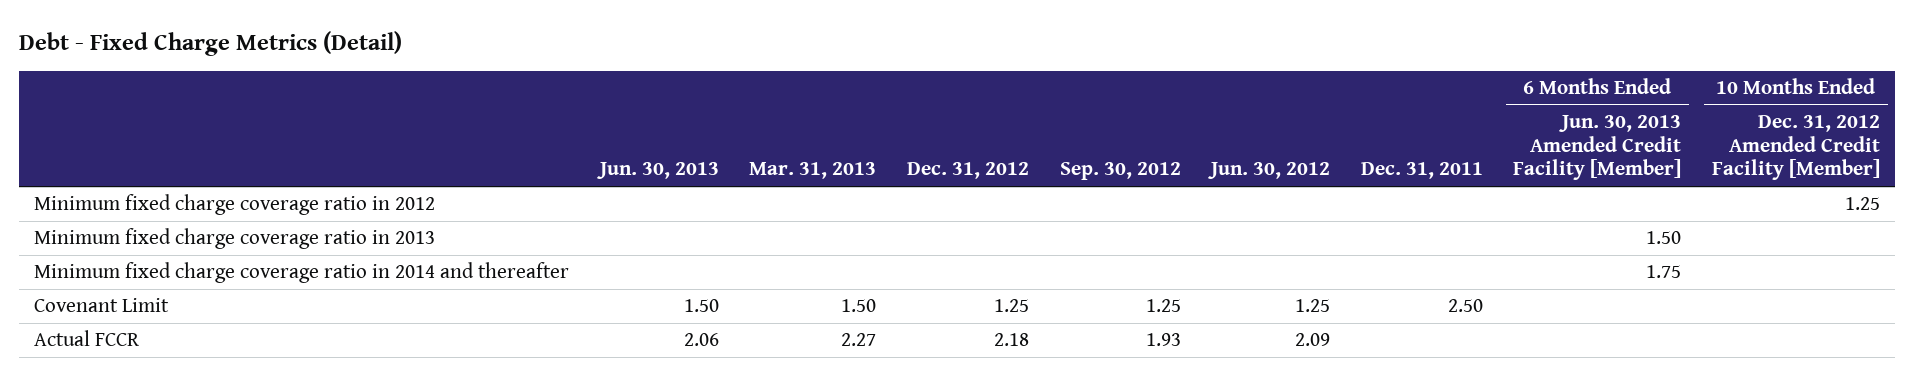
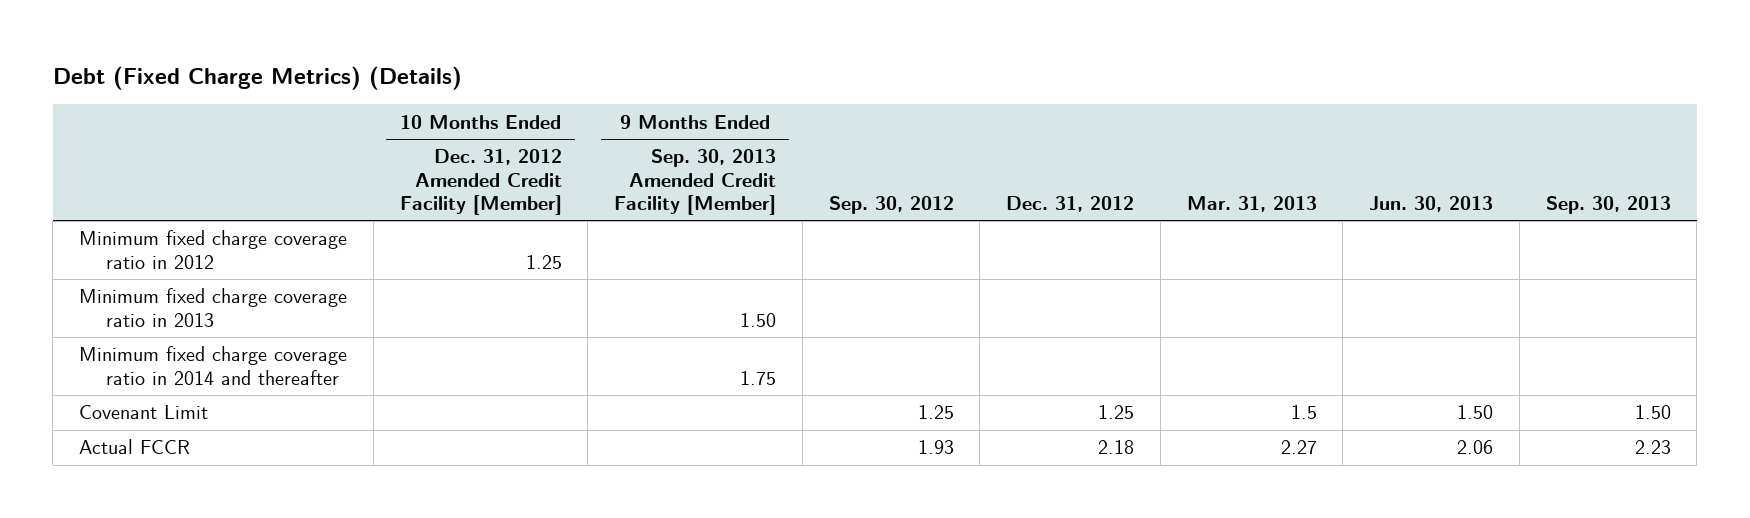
- Debt - Fixed Charge Metrics (Detail)
+ Debt (Fixed Charge Metrics) (Details)
- | Jun. 30, 2013 | Mar. 31, 2013 | Dec. 31, 2012 | Sep. 30, 2012 | Jun. 30, 2012 | Dec. 31, 2011 | 6 Months Ended Jun. 30, 2013 Amended Credit Facility [Member] | 10 Months Ended Dec. 31, 2012 Amended Credit Facility [Member]
+ | 10 Months Ended Dec. 31, 2012 Amended Credit Facility [Member] | 9 Months Ended Sep. 30, 2013 Amended Credit Facility [Member] | Sep. 30, 2012 | Dec. 31, 2012 | Mar. 31, 2013 | Jun. 30, 2013 | Sep. 30, 2013
- Covenant Limit | 1.50 | 1.50 | 1.25 | 1.25 | 1.25 | 2.50 | |
+ Covenant Limit | | | 1.25 | 1.25 | 1.5 | 1.50 | 1.50

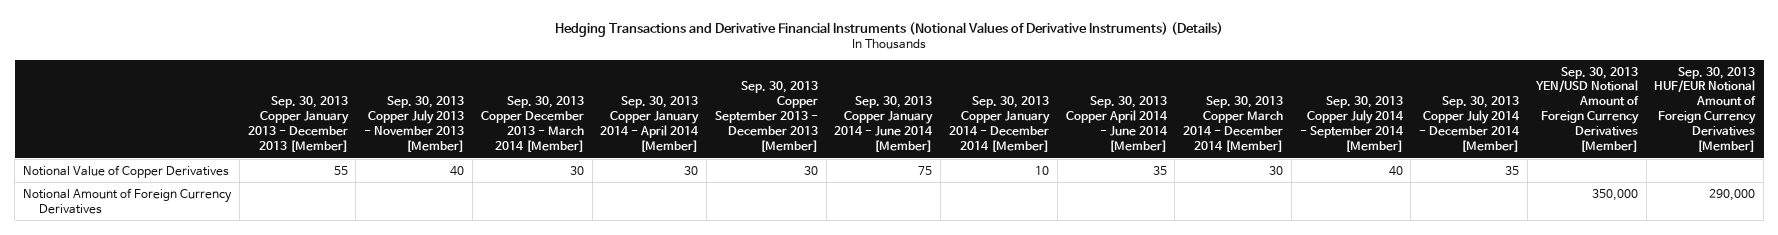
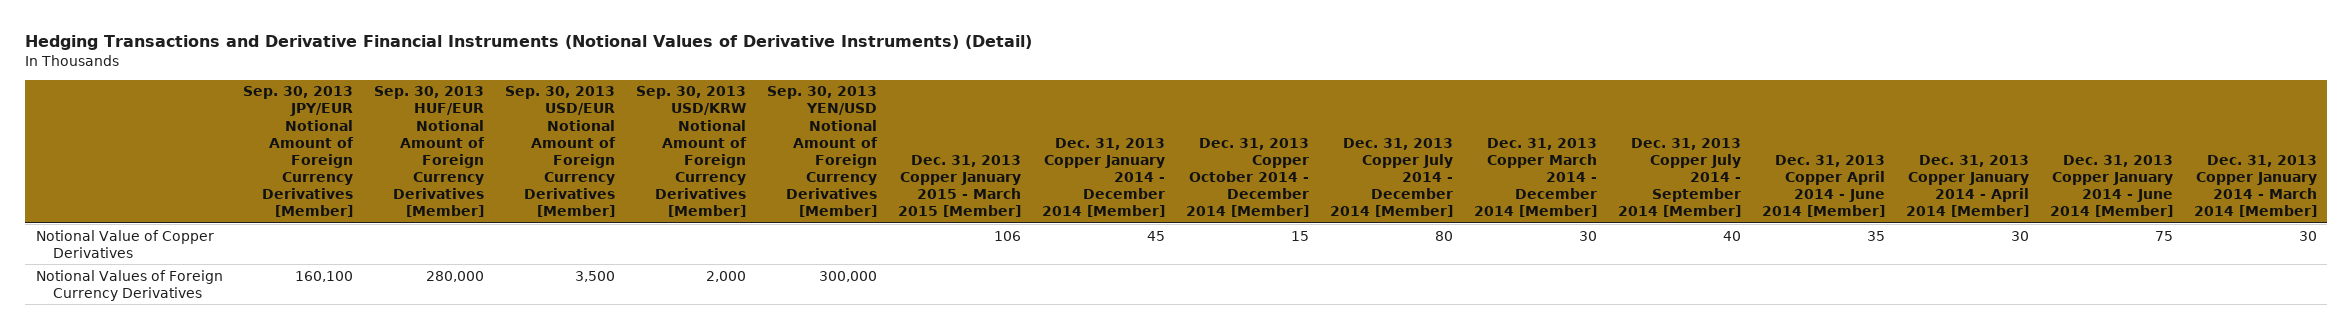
- Hedging Transactions and Derivative Financial Instruments (Notional Values of Derivative Instruments) (Details)
+ Hedging Transactions and Derivative Financial Instruments (Notional Values of Derivative Instruments) (Detail)
- | Sep. 30, 2013 Copper January 2013 - December 2013 [Member] | Sep. 30, 2013 Copper July 2013 - November 2013 [Member] | Sep. 30, 2013 Copper December 2013 - March 2014 [Member] | Sep. 30, 2013 Copper January 2014 - April 2014 [Member] | Sep. 30, 2013 Copper September 2013 - December 2013 [Member] | Sep. 30, 2013 Copper January 2014 - June 2014 [Member] | Sep. 30, 2013 Copper January 2014 - December 2014 [Member] | Sep. 30, 2013 Copper April 2014 - June 2014 [Member] | Sep. 30, 2013 Copper March 2014 - December 2014 [Member] | Sep. 30, 2013 Copper July 2014 - September 2014 [Member] | Sep. 30, 2013 Copper July 2014 - December 2014 [Member] | Sep. 30, 2013 YEN/USD Notional Amount of Foreign Currency Derivatives [Member] | Sep. 30, 2013 HUF/EUR Notional Amount of Foreign Currency Derivatives [Member]
+ | Sep. 30, 2013 JPY/EUR Notional Amount of Foreign Currency Derivatives [Member] | Sep. 30, 2013 HUF/EUR Notional Amount of Foreign Currency Derivatives [Member] | Sep. 30, 2013 USD/EUR Notional Amount of Foreign Currency Derivatives [Member] | Sep. 30, 2013 USD/KRW Notional Amount of Foreign Currency Derivatives [Member] | Sep. 30, 2013 YEN/USD Notional Amount of Foreign Currency Derivatives [Member] | Dec. 31, 2013 Copper January 2015 - March 2015 [Member] | Dec. 31, 2013 Copper January 2014 - December 2014 [Member] | Dec. 31, 2013 Copper October 2014 - December 2014 [Member] | Dec. 31, 2013 Copper July 2014 - December 2014 [Member] | Dec. 31, 2013 Copper March 2014 - December 2014 [Member] | Dec. 31, 2013 Copper July 2014 - September 2014 [Member] | Dec. 31, 2013 Copper April 2014 - June 2014 [Member] | Dec. 31, 2013 Copper January 2014 - April 2014 [Member] | Dec. 31, 2013 Copper January 2014 - June 2014 [Member] | Dec. 31, 2013 Copper January 2014 - March 2014 [Member]
- Notional Amount of Foreign Currency Derivatives | | | | | | | | | | | | 350,000 | 290,000
+ Notional Values of Foreign Currency Derivatives | 160,100 | 280,000 | 3,500 | 2,000 | 300,000 | | | | | | | | | |

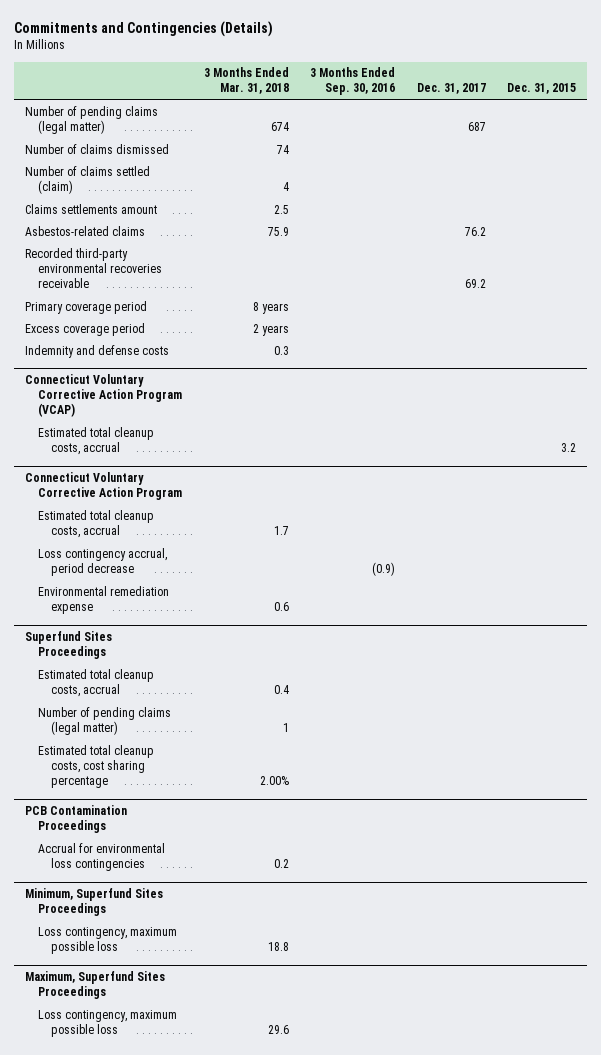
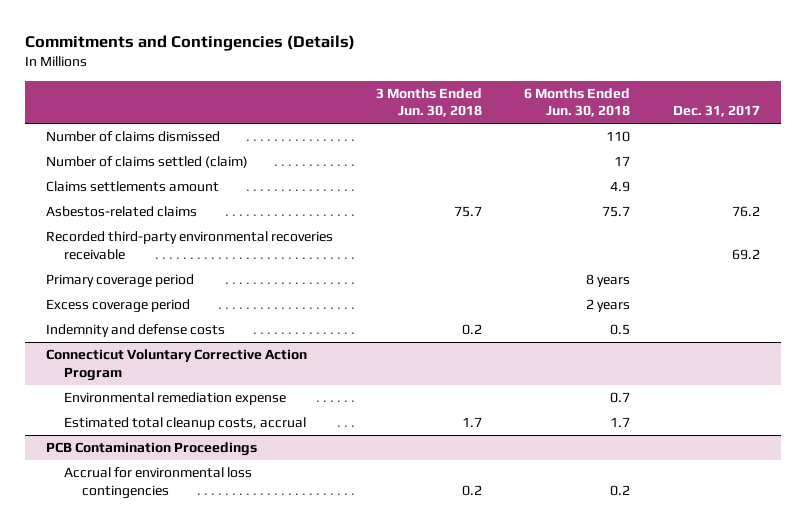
- | 3 Months Ended Mar. 31, 2018 | 3 Months Ended Sep. 30, 2016 | Dec. 31, 2017 | Dec. 31, 2015
+ | 3 Months Ended Jun. 30, 2018 | 6 Months Ended Jun. 30, 2018 | Dec. 31, 2017
- Number of pending claims (legal matter) | 674 | | 687 |
- Connecticut Voluntary Corrective Action Program (VCAP)
- Estimated total cleanup costs, accrual | | | | 3.2
@ Connecticut Voluntary Corrective Action Program
- Loss contingency accrual, period decrease | | (0.9) | |
- Superfund Sites Proceedings
- Estimated total cleanup costs, accrual | 0.4 | | |
- Number of pending claims (legal matter) | 1 | | |
- Estimated total cleanup costs, cost sharing percentage | 2.00% | | |
@ Connecticut Voluntary Corrective Action Program
moved down: Estimated total cleanup costs, accrual | 1.7 | 1.7 |
- Minimum, Superfund Sites Proceedings
- Loss contingency, maximum possible loss | 18.8 | | |
- Maximum, Superfund Sites Proceedings
- Loss contingency, maximum possible loss | 29.6 | | |

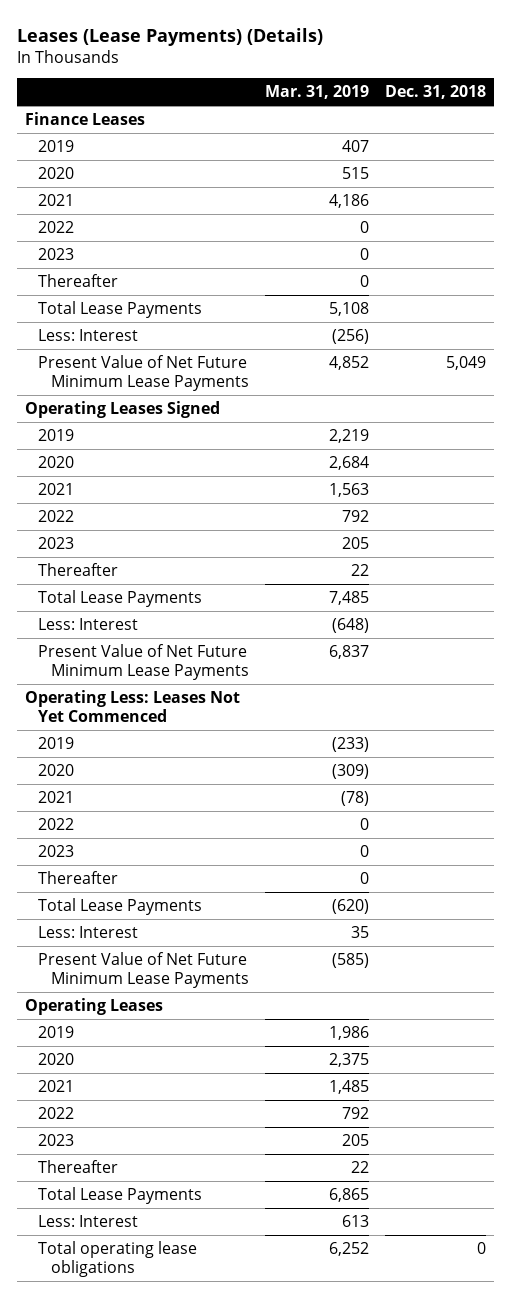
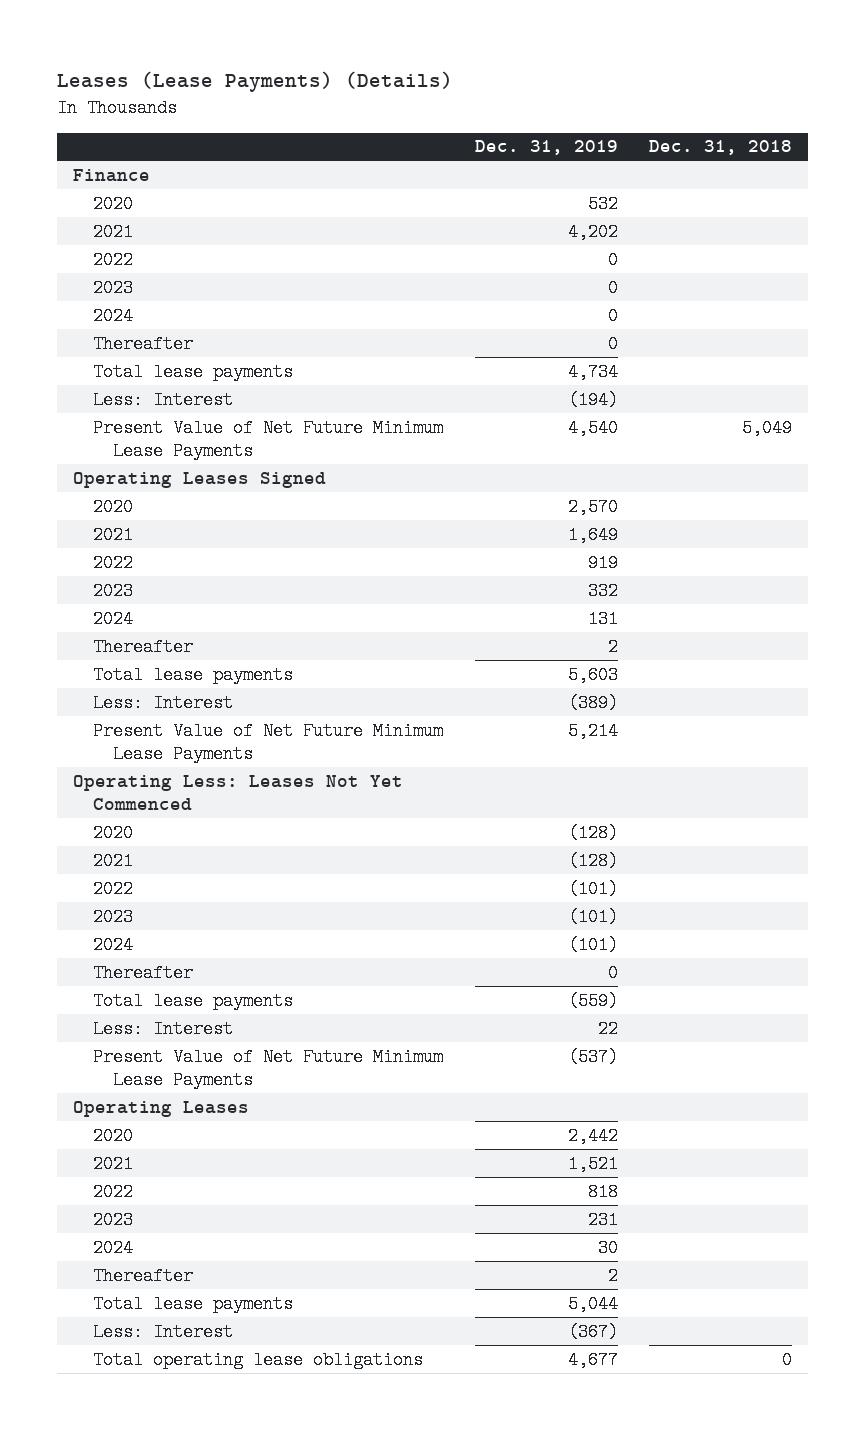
- | Mar. 31, 2019 | Dec. 31, 2018
+ | Dec. 31, 2019 | Dec. 31, 2018
- Finance Leases
- 2019 | 407 |
+ Finance
+ 2024 | 0 |
- Total Lease Payments | 5,108 |
+ Total lease payments | 4,734 |
- 2019 | 2,219 |
+ 2024 | 131 |
- Total Lease Payments | 7,485 |
+ Total lease payments | 5,603 |
- 2019 | (233) |
+ 2024 | (101) |
- Total Lease Payments | (620) |
+ Total lease payments | (559) |
- 2019 | 1,986 |
+ 2024 | 30 |
- Total Lease Payments | 6,865 |
+ Total lease payments | 5,044 |

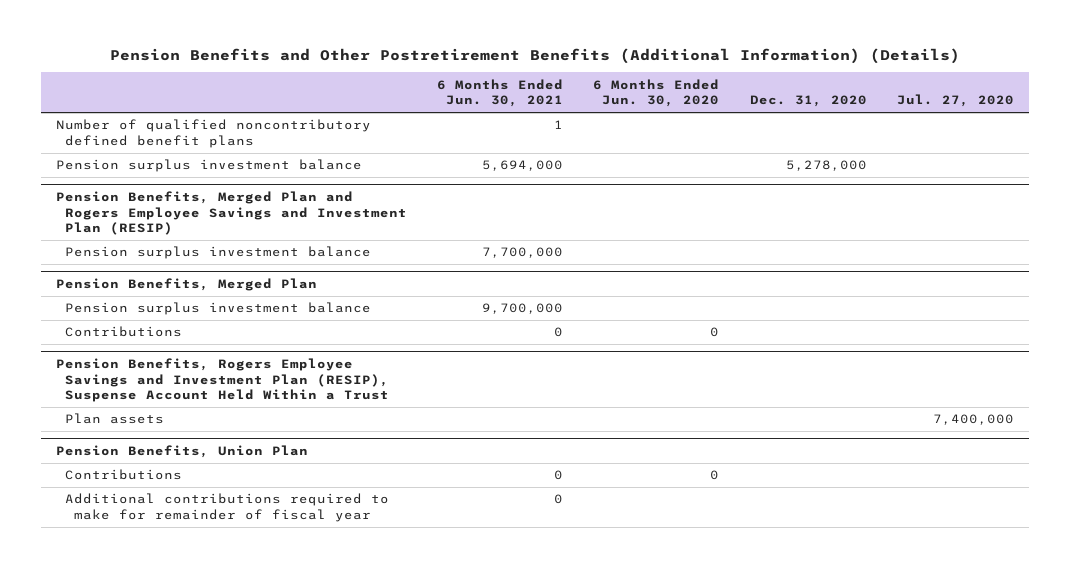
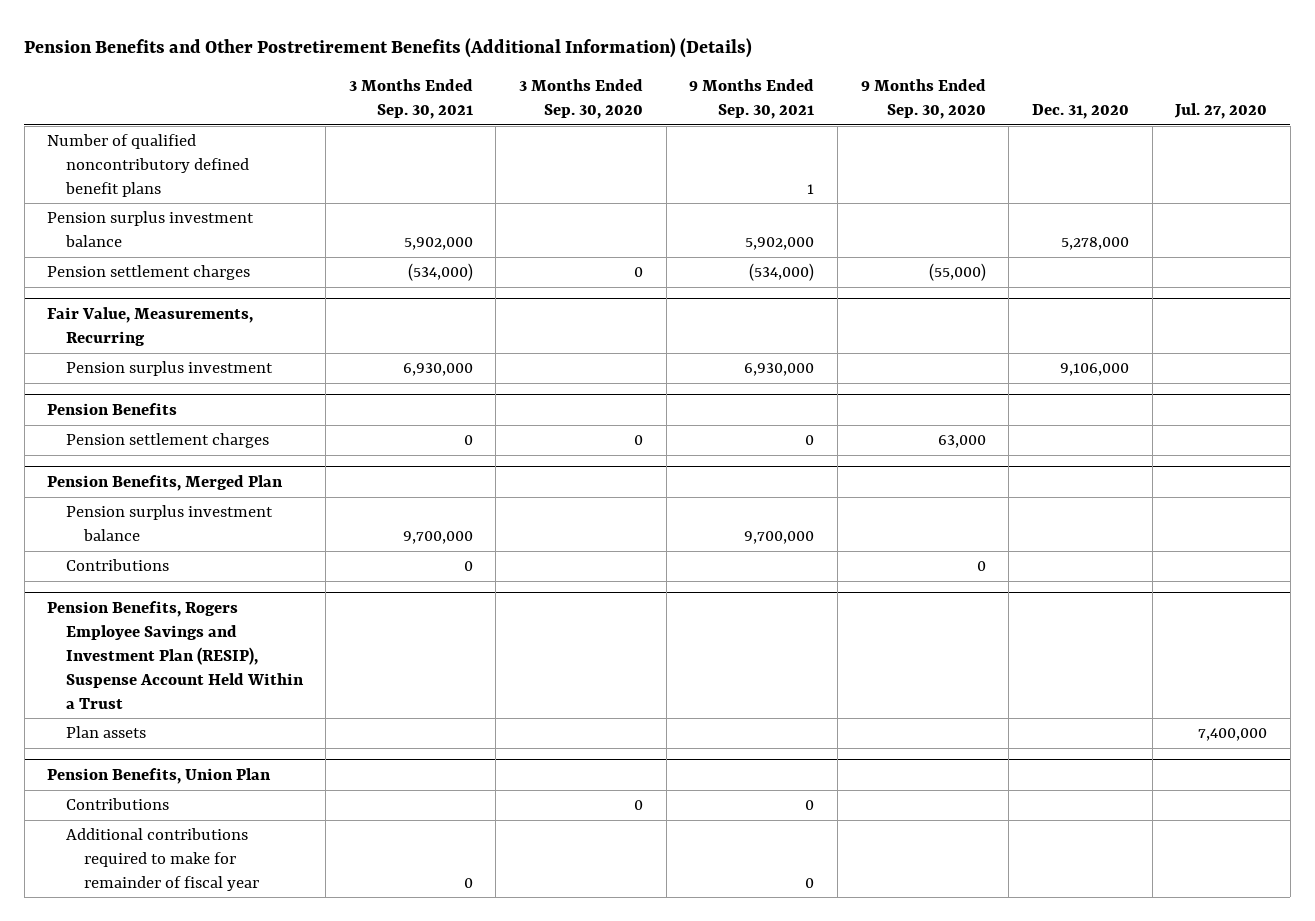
- | 6 Months Ended Jun. 30, 2021 | 6 Months Ended Jun. 30, 2020 | Dec. 31, 2020 | Jul. 27, 2020
+ | 3 Months Ended Sep. 30, 2021 | 3 Months Ended Sep. 30, 2020 | 9 Months Ended Sep. 30, 2021 | 9 Months Ended Sep. 30, 2020 | Dec. 31, 2020 | Jul. 27, 2020
- Pension Benefits, Merged Plan and Rogers Employee Savings and Investment Plan (RESIP)
- Pension surplus investment balance | 7,700,000 | | |
+ Pension settlement charges | (534,000) | 0 | (534,000) | (55,000) | |
+ Fair Value, Measurements, Recurring
+ Pension surplus investment | 6,930,000 | | 6,930,000 | | 9,106,000 |
+ Pension Benefits
+ Pension settlement charges | 0 | 0 | 0 | 63,000 | |

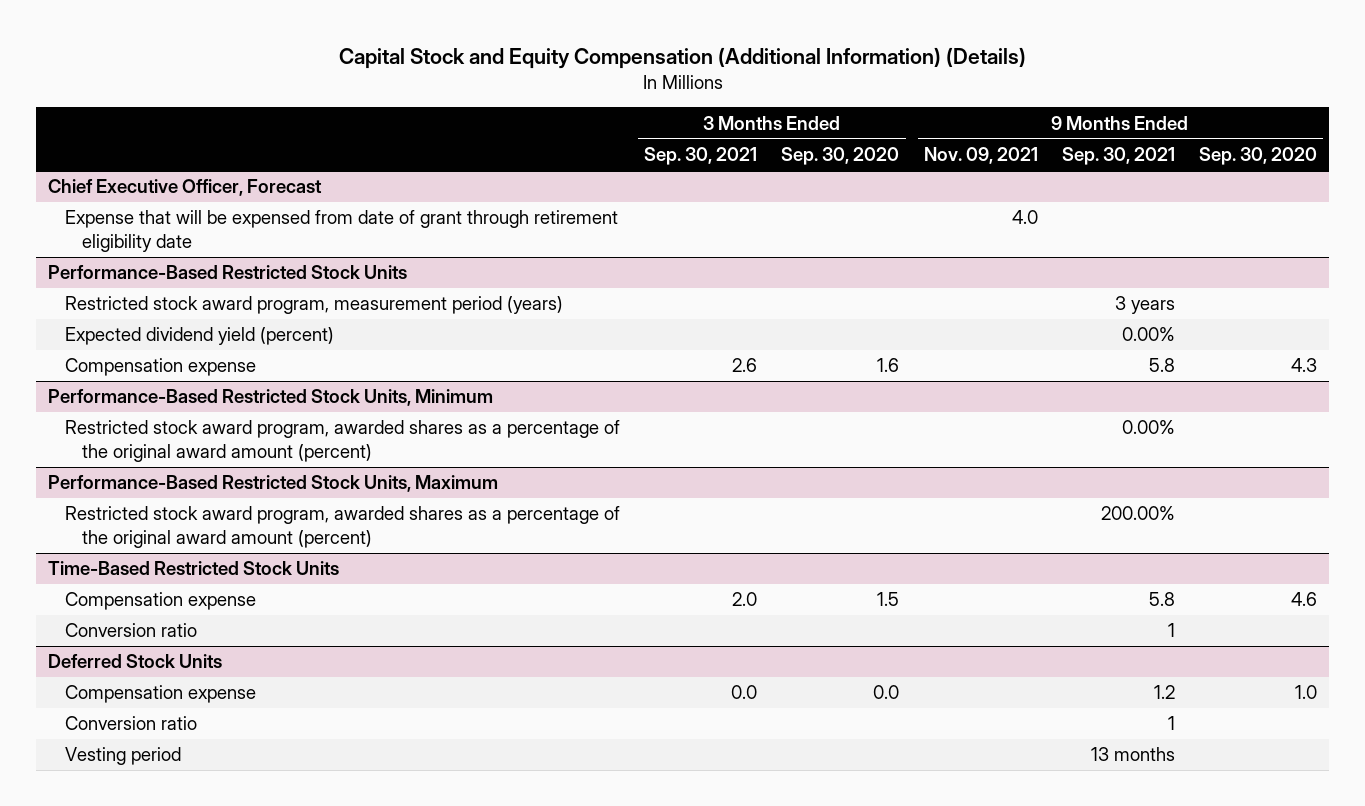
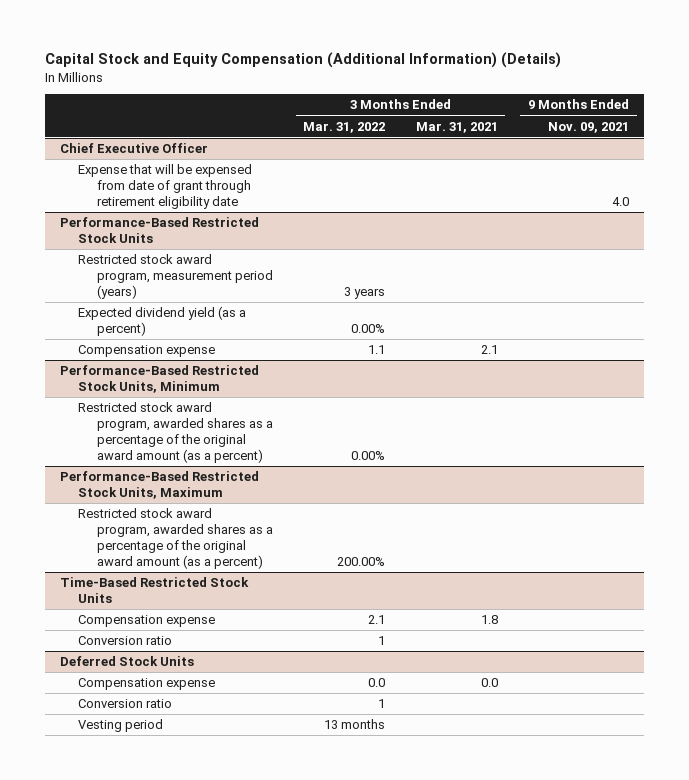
- | 3 Months Ended Sep. 30, 2021 | 3 Months Ended Sep. 30, 2020 | 9 Months Ended Nov. 09, 2021 | 9 Months Ended Sep. 30, 2021 | 9 Months Ended Sep. 30, 2020
+ | 3 Months Ended Mar. 31, 2022 | 3 Months Ended Mar. 31, 2021 | 9 Months Ended Nov. 09, 2021
- Chief Executive Officer, Forecast
+ Chief Executive Officer
@ Performance-Based Restricted Stock Units
- Expected dividend yield (percent) | | | | 0.00% |
+ Expected dividend yield (as a percent) | 0.00% | |
@ Performance-Based Restricted Stock Units, Minimum
- Restricted stock award program, awarded shares as a percentage of the original award amount (percent) | | | | 0.00% |
+ Restricted stock award program, awarded shares as a percentage of the original award amount (as a percent) | 0.00% | |
@ Performance-Based Restricted Stock Units, Maximum
- Restricted stock award program, awarded shares as a percentage of the original award amount (percent) | | | | 200.00% |
+ Restricted stock award program, awarded shares as a percentage of the original award amount (as a percent) | 200.00% | |

